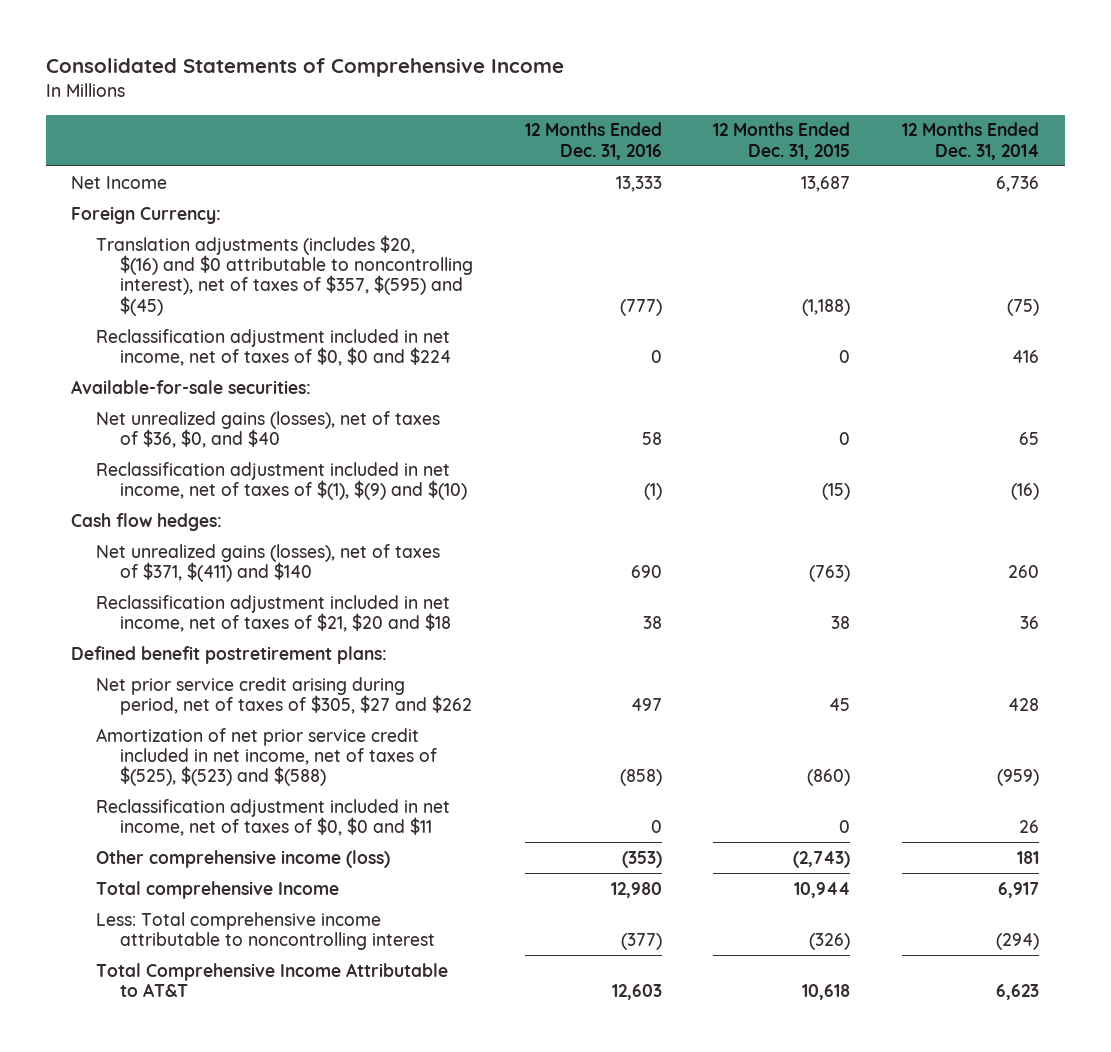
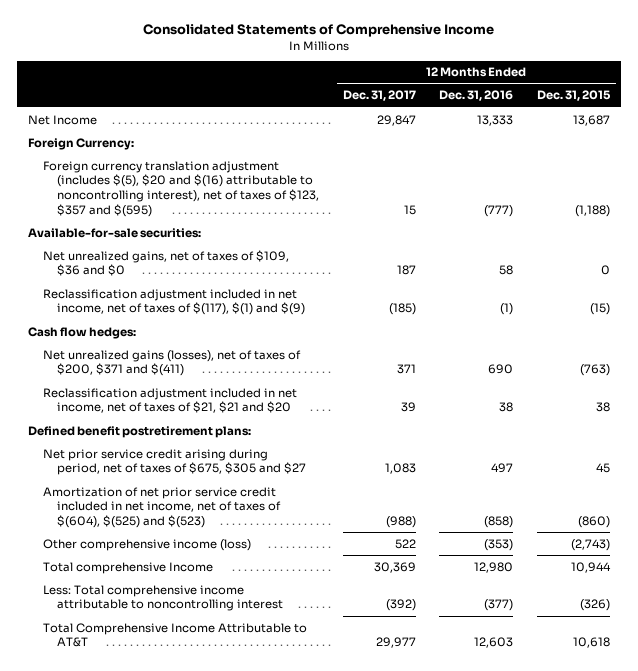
- | 12 Months Ended Dec. 31, 2016 | 12 Months Ended Dec. 31, 2015 | 12 Months Ended Dec. 31, 2014
+ | 12 Months Ended Dec. 31, 2017 | 12 Months Ended Dec. 31, 2016 | 12 Months Ended Dec. 31, 2015
- Translation adjustments (includes $20, $(16) and $0 attributable to noncontrolling interest), net of taxes of $357, $(595) and $(45) | (777) | (1,188) | (75)
- Reclassification adjustment included in net income, net of taxes of $0, $0 and $224 | 0 | 0 | 416
+ Foreign currency translation adjustment (includes $(5), $20 and $(16) attributable to noncontrolling interest), net of taxes of $123, $357 and $(595) | 15 | (777) | (1,188)
- Net unrealized gains (losses), net of taxes of $36, $0, and $40 | 58 | 0 | 65
- Reclassification adjustment included in net income, net of taxes of $(1), $(9) and $(10) | (1) | (15) | (16)
+ Net unrealized gains, net of taxes of $109, $36 and $0 | 187 | 58 | 0
+ Reclassification adjustment included in net income, net of taxes of $(117), $(1) and $(9) | (185) | (1) | (15)
- Net unrealized gains (losses), net of taxes of $371, $(411) and $140 | 690 | (763) | 260
- Reclassification adjustment included in net income, net of taxes of $21, $20 and $18 | 38 | 38 | 36
+ Net unrealized gains (losses), net of taxes of $200, $371 and $(411) | 371 | 690 | (763)
+ Reclassification adjustment included in net income, net of taxes of $21, $21 and $20 | 39 | 38 | 38
- Net prior service credit arising during period, net of taxes of $305, $27 and $262 | 497 | 45 | 428
- Amortization of net prior service credit included in net income, net of taxes of $(525), $(523) and $(588) | (858) | (860) | (959)
- Reclassification adjustment included in net income, net of taxes of $0, $0 and $11 | 0 | 0 | 26
+ Net prior service credit arising during period, net of taxes of $675, $305 and $27 | 1,083 | 497 | 45
+ Amortization of net prior service credit included in net income, net of taxes of $(604), $(525) and $(523) | (988) | (858) | (860)

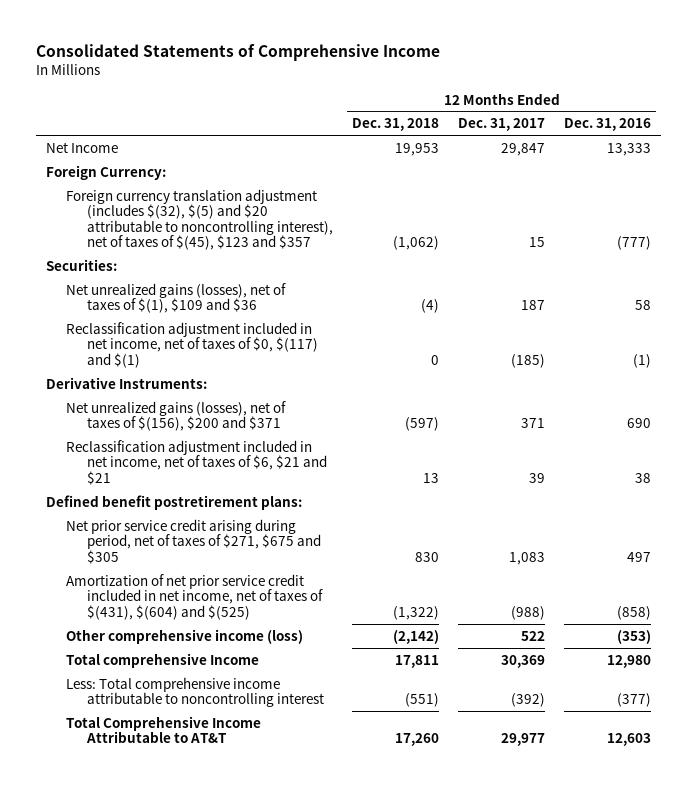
- | 12 Months Ended Dec. 31, 2017 | 12 Months Ended Dec. 31, 2016 | 12 Months Ended Dec. 31, 2015
+ | 12 Months Ended Dec. 31, 2018 | 12 Months Ended Dec. 31, 2017 | 12 Months Ended Dec. 31, 2016
- Foreign currency translation adjustment (includes $(5), $20 and $(16) attributable to noncontrolling interest), net of taxes of $123, $357 and $(595) | 15 | (777) | (1,188)
- Available-for-sale securities:
- Net unrealized gains, net of taxes of $109, $36 and $0 | 187 | 58 | 0
- Reclassification adjustment included in net income, net of taxes of $(117), $(1) and $(9) | (185) | (1) | (15)
- Cash flow hedges:
- Net unrealized gains (losses), net of taxes of $200, $371 and $(411) | 371 | 690 | (763)
- Reclassification adjustment included in net income, net of taxes of $21, $21 and $20 | 39 | 38 | 38
+ Foreign currency translation adjustment (includes $(32), $(5) and $20 attributable to noncontrolling interest), net of taxes of $(45), $123 and $357 | (1,062) | 15 | (777)
+ Securities:
+ Net unrealized gains (losses), net of taxes of $(1), $109 and $36 | (4) | 187 | 58
+ Reclassification adjustment included in net income, net of taxes of $0, $(117) and $(1) | 0 | (185) | (1)
+ Derivative Instruments:
+ Net unrealized gains (losses), net of taxes of $(156), $200 and $371 | (597) | 371 | 690
+ Reclassification adjustment included in net income, net of taxes of $6, $21 and $21 | 13 | 39 | 38
- Net prior service credit arising during period, net of taxes of $675, $305 and $27 | 1,083 | 497 | 45
- Amortization of net prior service credit included in net income, net of taxes of $(604), $(525) and $(523) | (988) | (858) | (860)
+ Net prior service credit arising during period, net of taxes of $271, $675 and $305 | 830 | 1,083 | 497
+ Amortization of net prior service credit included in net income, net of taxes of $(431), $(604) and $(525) | (1,322) | (988) | (858)

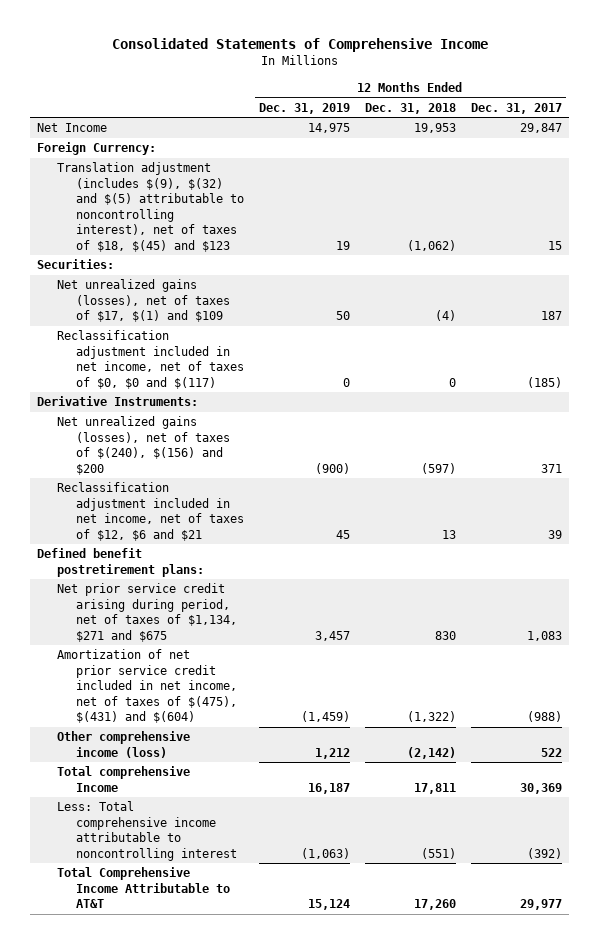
- | 12 Months Ended Dec. 31, 2018 | 12 Months Ended Dec. 31, 2017 | 12 Months Ended Dec. 31, 2016
+ | 12 Months Ended Dec. 31, 2019 | 12 Months Ended Dec. 31, 2018 | 12 Months Ended Dec. 31, 2017
- Foreign currency translation adjustment (includes $(32), $(5) and $20 attributable to noncontrolling interest), net of taxes of $(45), $123 and $357 | (1,062) | 15 | (777)
+ Translation adjustment (includes $(9), $(32) and $(5) attributable to noncontrolling interest), net of taxes of $18, $(45) and $123 | 19 | (1,062) | 15
- Net unrealized gains (losses), net of taxes of $(1), $109 and $36 | (4) | 187 | 58
- Reclassification adjustment included in net income, net of taxes of $0, $(117) and $(1) | 0 | (185) | (1)
+ Net unrealized gains (losses), net of taxes of $17, $(1) and $109 | 50 | (4) | 187
+ Reclassification adjustment included in net income, net of taxes of $0, $0 and $(117) | 0 | 0 | (185)
- Net unrealized gains (losses), net of taxes of $(156), $200 and $371 | (597) | 371 | 690
- Reclassification adjustment included in net income, net of taxes of $6, $21 and $21 | 13 | 39 | 38
+ Net unrealized gains (losses), net of taxes of $(240), $(156) and $200 | (900) | (597) | 371
+ Reclassification adjustment included in net income, net of taxes of $12, $6 and $21 | 45 | 13 | 39
- Net prior service credit arising during period, net of taxes of $271, $675 and $305 | 830 | 1,083 | 497
- Amortization of net prior service credit included in net income, net of taxes of $(431), $(604) and $(525) | (1,322) | (988) | (858)
+ Net prior service credit arising during period, net of taxes of $1,134, $271 and $675 | 3,457 | 830 | 1,083
+ Amortization of net prior service credit included in net income, net of taxes of $(475), $(431) and $(604) | (1,459) | (1,322) | (988)

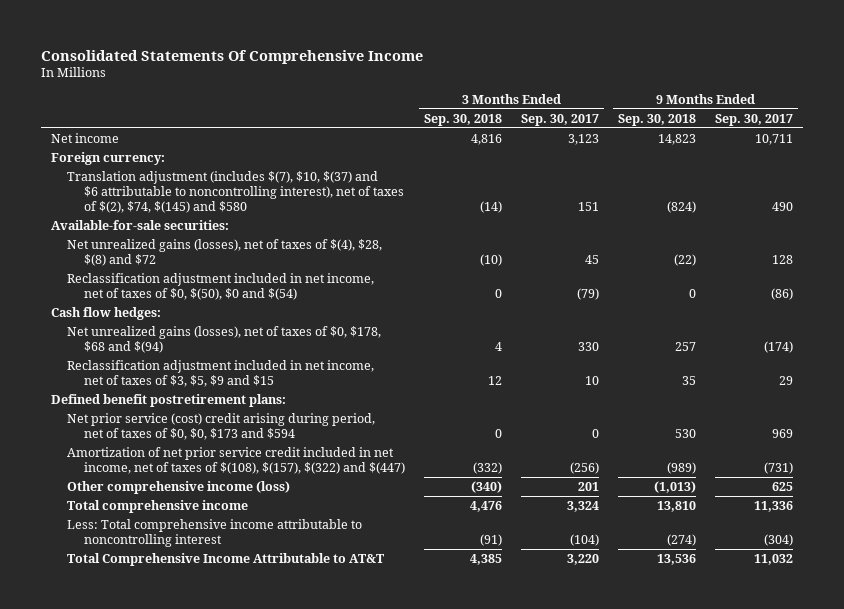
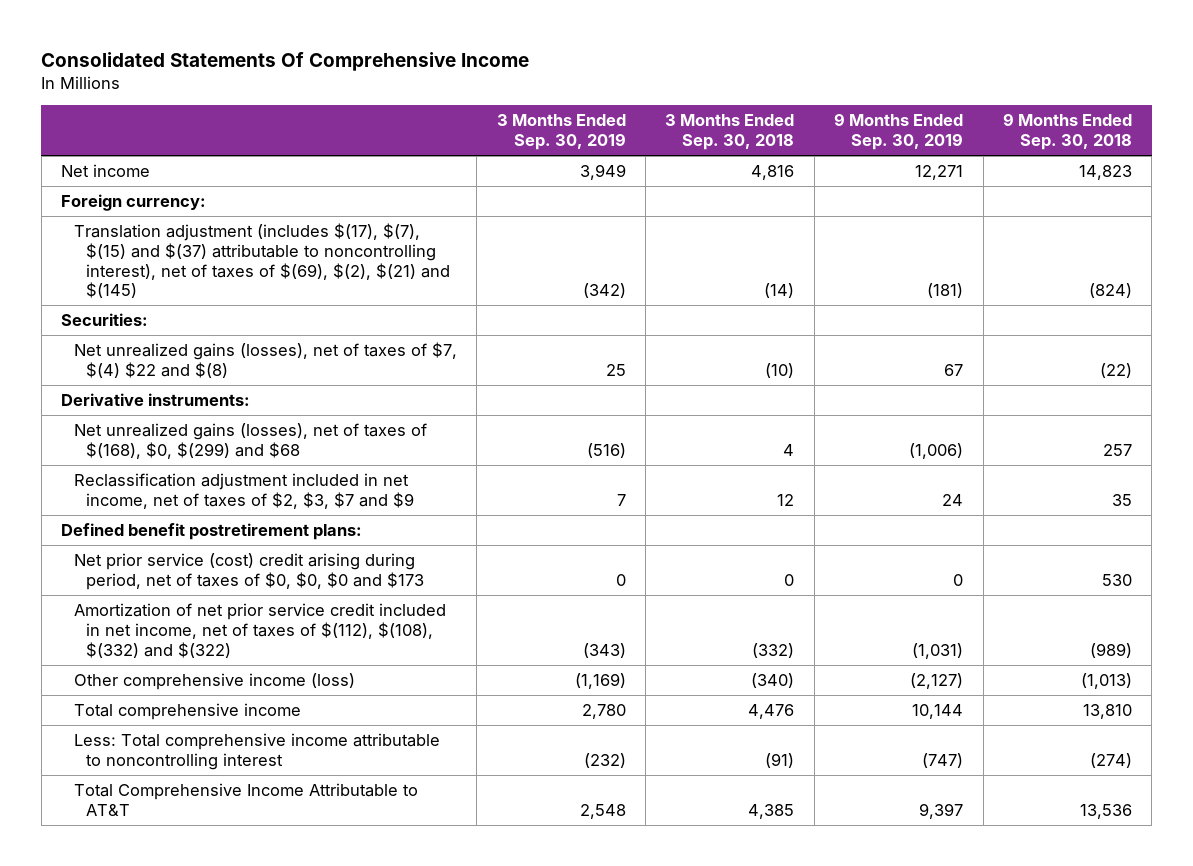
- | 3 Months Ended Sep. 30, 2018 | 3 Months Ended Sep. 30, 2017 | 9 Months Ended Sep. 30, 2018 | 9 Months Ended Sep. 30, 2017
+ | 3 Months Ended Sep. 30, 2019 | 3 Months Ended Sep. 30, 2018 | 9 Months Ended Sep. 30, 2019 | 9 Months Ended Sep. 30, 2018
- Translation adjustment (includes $(7), $10, $(37) and $6 attributable to noncontrolling interest), net of taxes of $(2), $74, $(145) and $580 | (14) | 151 | (824) | 490
- Available-for-sale securities:
- Net unrealized gains (losses), net of taxes of $(4), $28, $(8) and $72 | (10) | 45 | (22) | 128
- Reclassification adjustment included in net income, net of taxes of $0, $(50), $0 and $(54) | 0 | (79) | 0 | (86)
- Cash flow hedges:
- Net unrealized gains (losses), net of taxes of $0, $178, $68 and $(94) | 4 | 330 | 257 | (174)
- Reclassification adjustment included in net income, net of taxes of $3, $5, $9 and $15 | 12 | 10 | 35 | 29
+ Translation adjustment (includes $(17), $(7), $(15) and $(37) attributable to noncontrolling interest), net of taxes of $(69), $(2), $(21) and $(145) | (342) | (14) | (181) | (824)
+ Securities:
+ Net unrealized gains (losses), net of taxes of $7, $(4) $22 and $(8) | 25 | (10) | 67 | (22)
+ Derivative instruments:
+ Net unrealized gains (losses), net of taxes of $(168), $0, $(299) and $68 | (516) | 4 | (1,006) | 257
+ Reclassification adjustment included in net income, net of taxes of $2, $3, $7 and $9 | 7 | 12 | 24 | 35
- Net prior service (cost) credit arising during period, net of taxes of $0, $0, $173 and $594 | 0 | 0 | 530 | 969
- Amortization of net prior service credit included in net income, net of taxes of $(108), $(157), $(322) and $(447) | (332) | (256) | (989) | (731)
+ Net prior service (cost) credit arising during period, net of taxes of $0, $0, $0 and $173 | 0 | 0 | 0 | 530
+ Amortization of net prior service credit included in net income, net of taxes of $(112), $(108), $(332) and $(322) | (343) | (332) | (1,031) | (989)

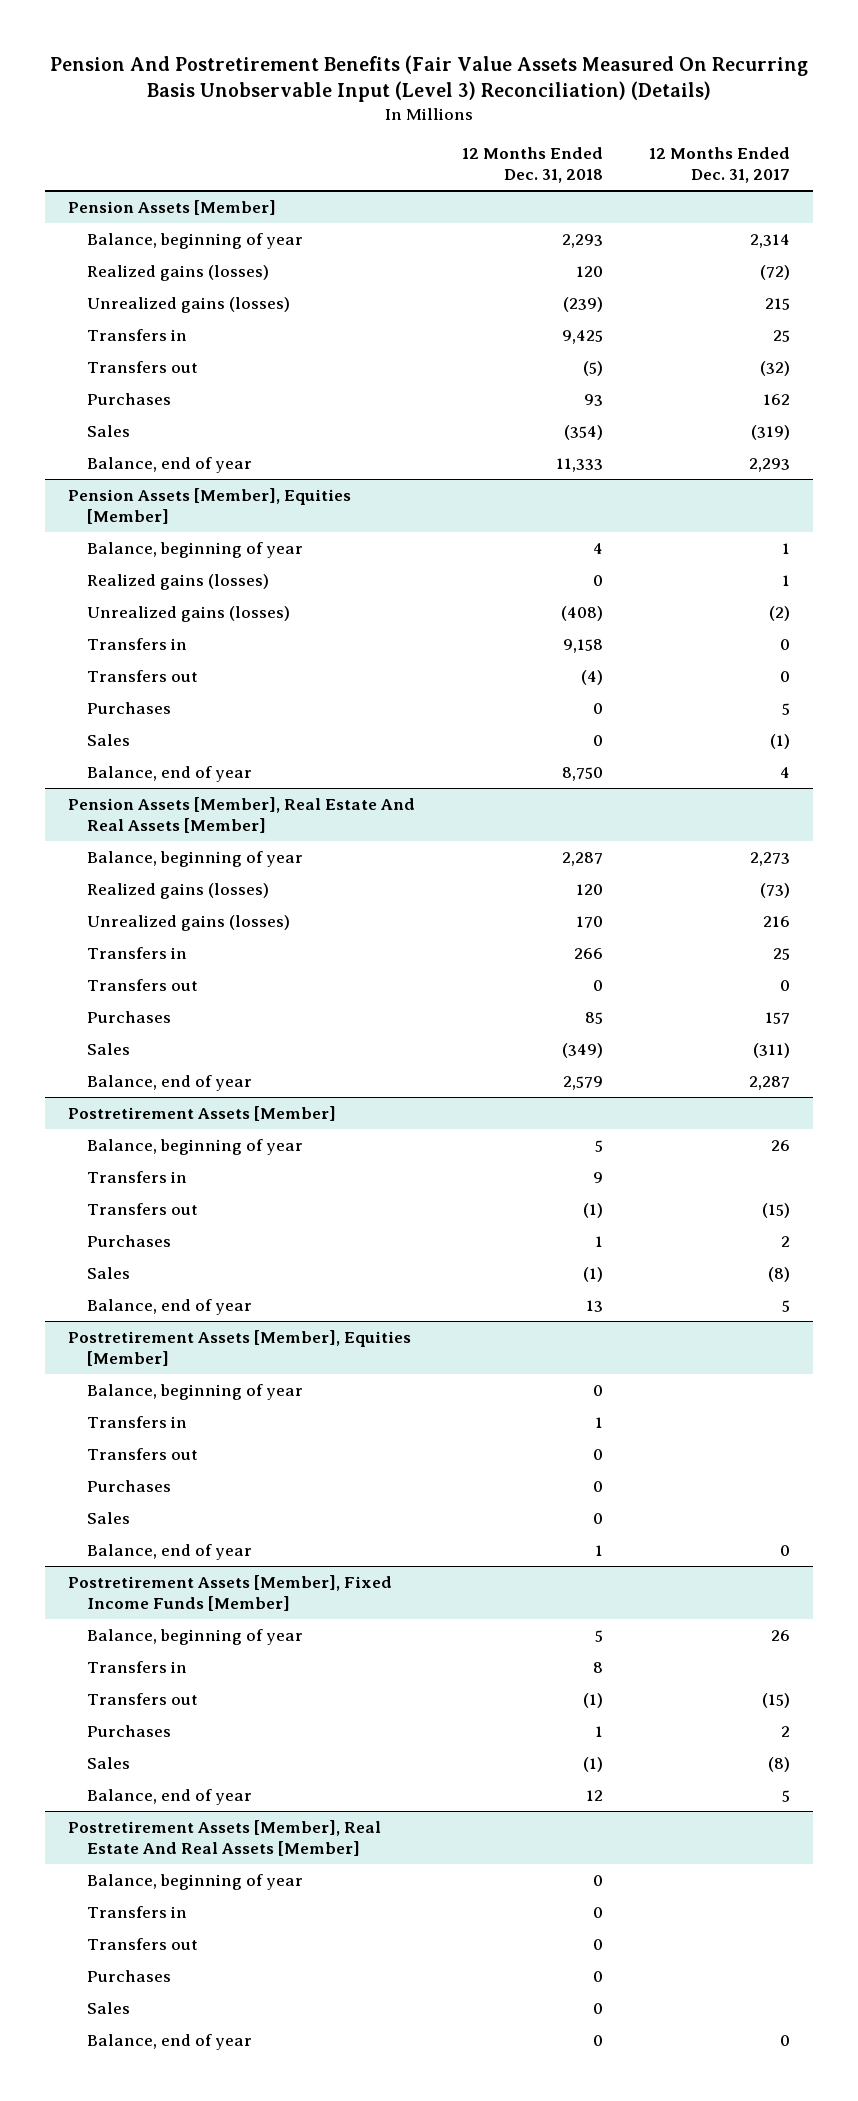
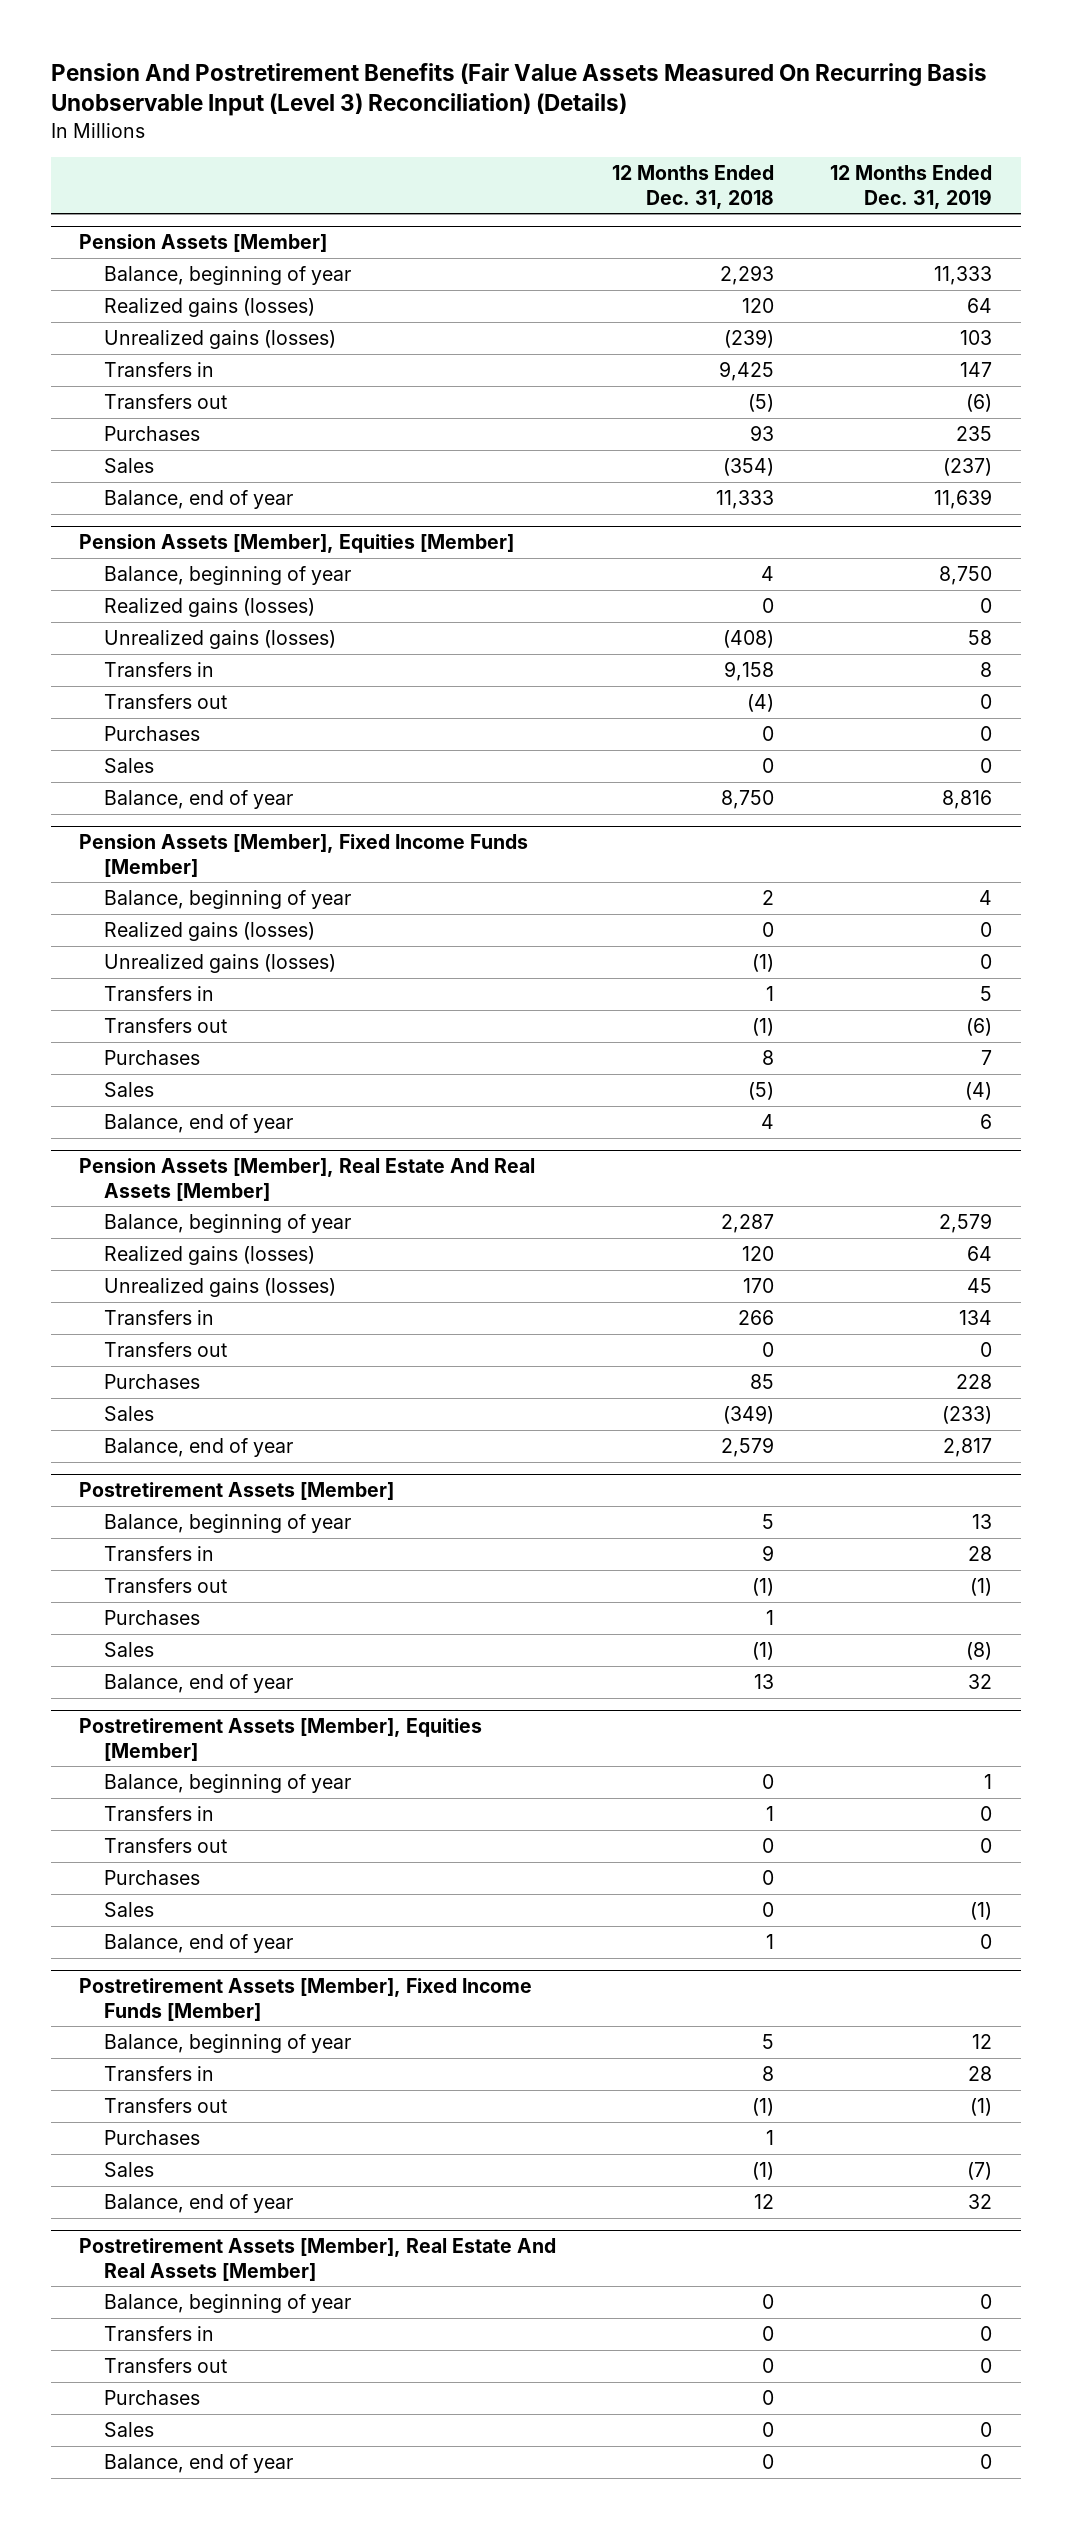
- | 12 Months Ended Dec. 31, 2018 | 12 Months Ended Dec. 31, 2017
+ | 12 Months Ended Dec. 31, 2018 | 12 Months Ended Dec. 31, 2019
+ Pension Assets [Member], Fixed Income Funds [Member]
+ Balance, beginning of year | 2 | 4
+ Realized gains (losses) | 0 | 0
+ Unrealized gains (losses) | (1) | 0
+ Transfers in | 1 | 5
+ Transfers out | (1) | (6)
+ Purchases | 8 | 7
+ Sales | (5) | (4)
+ Balance, end of year | 4 | 6

